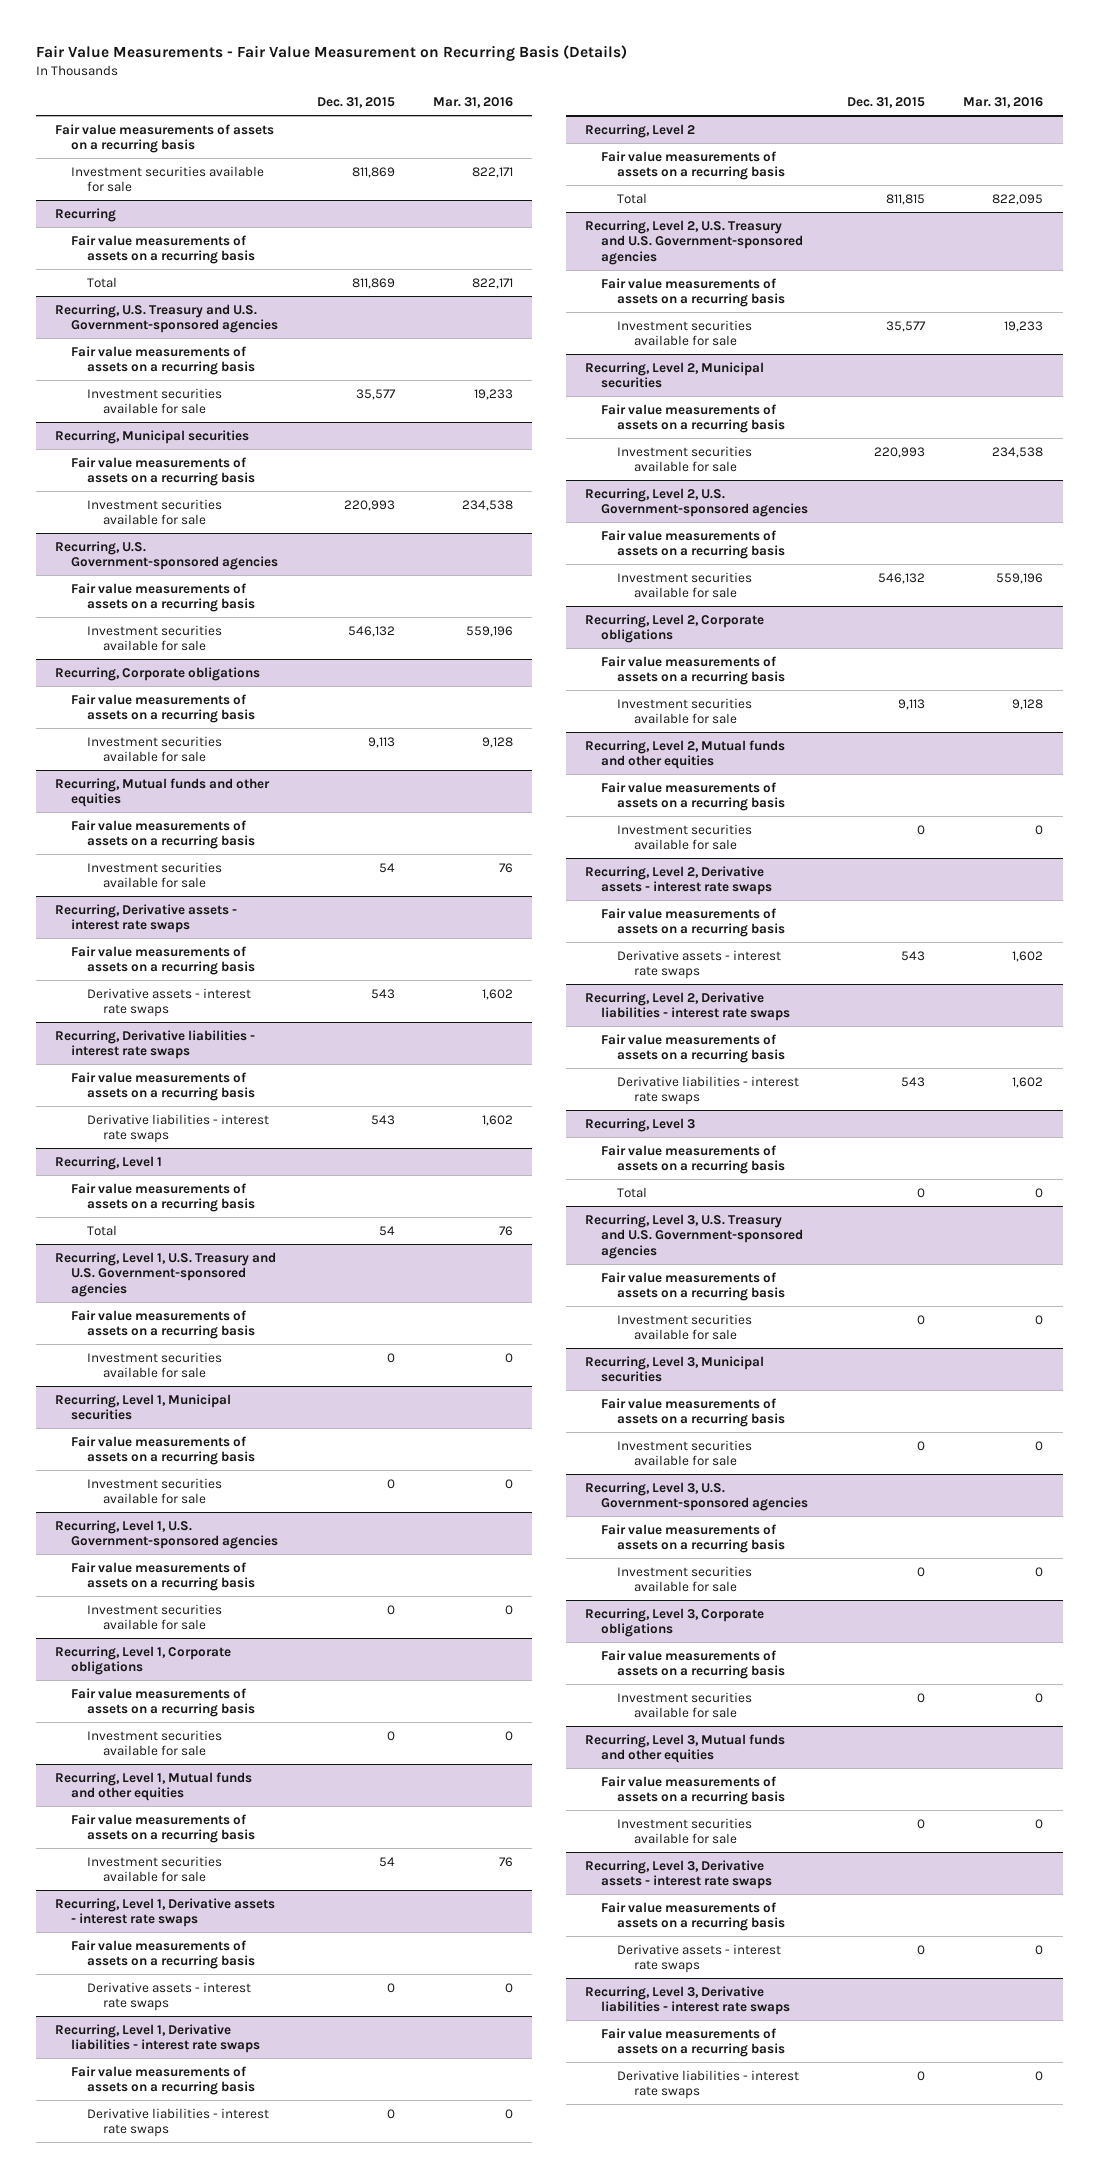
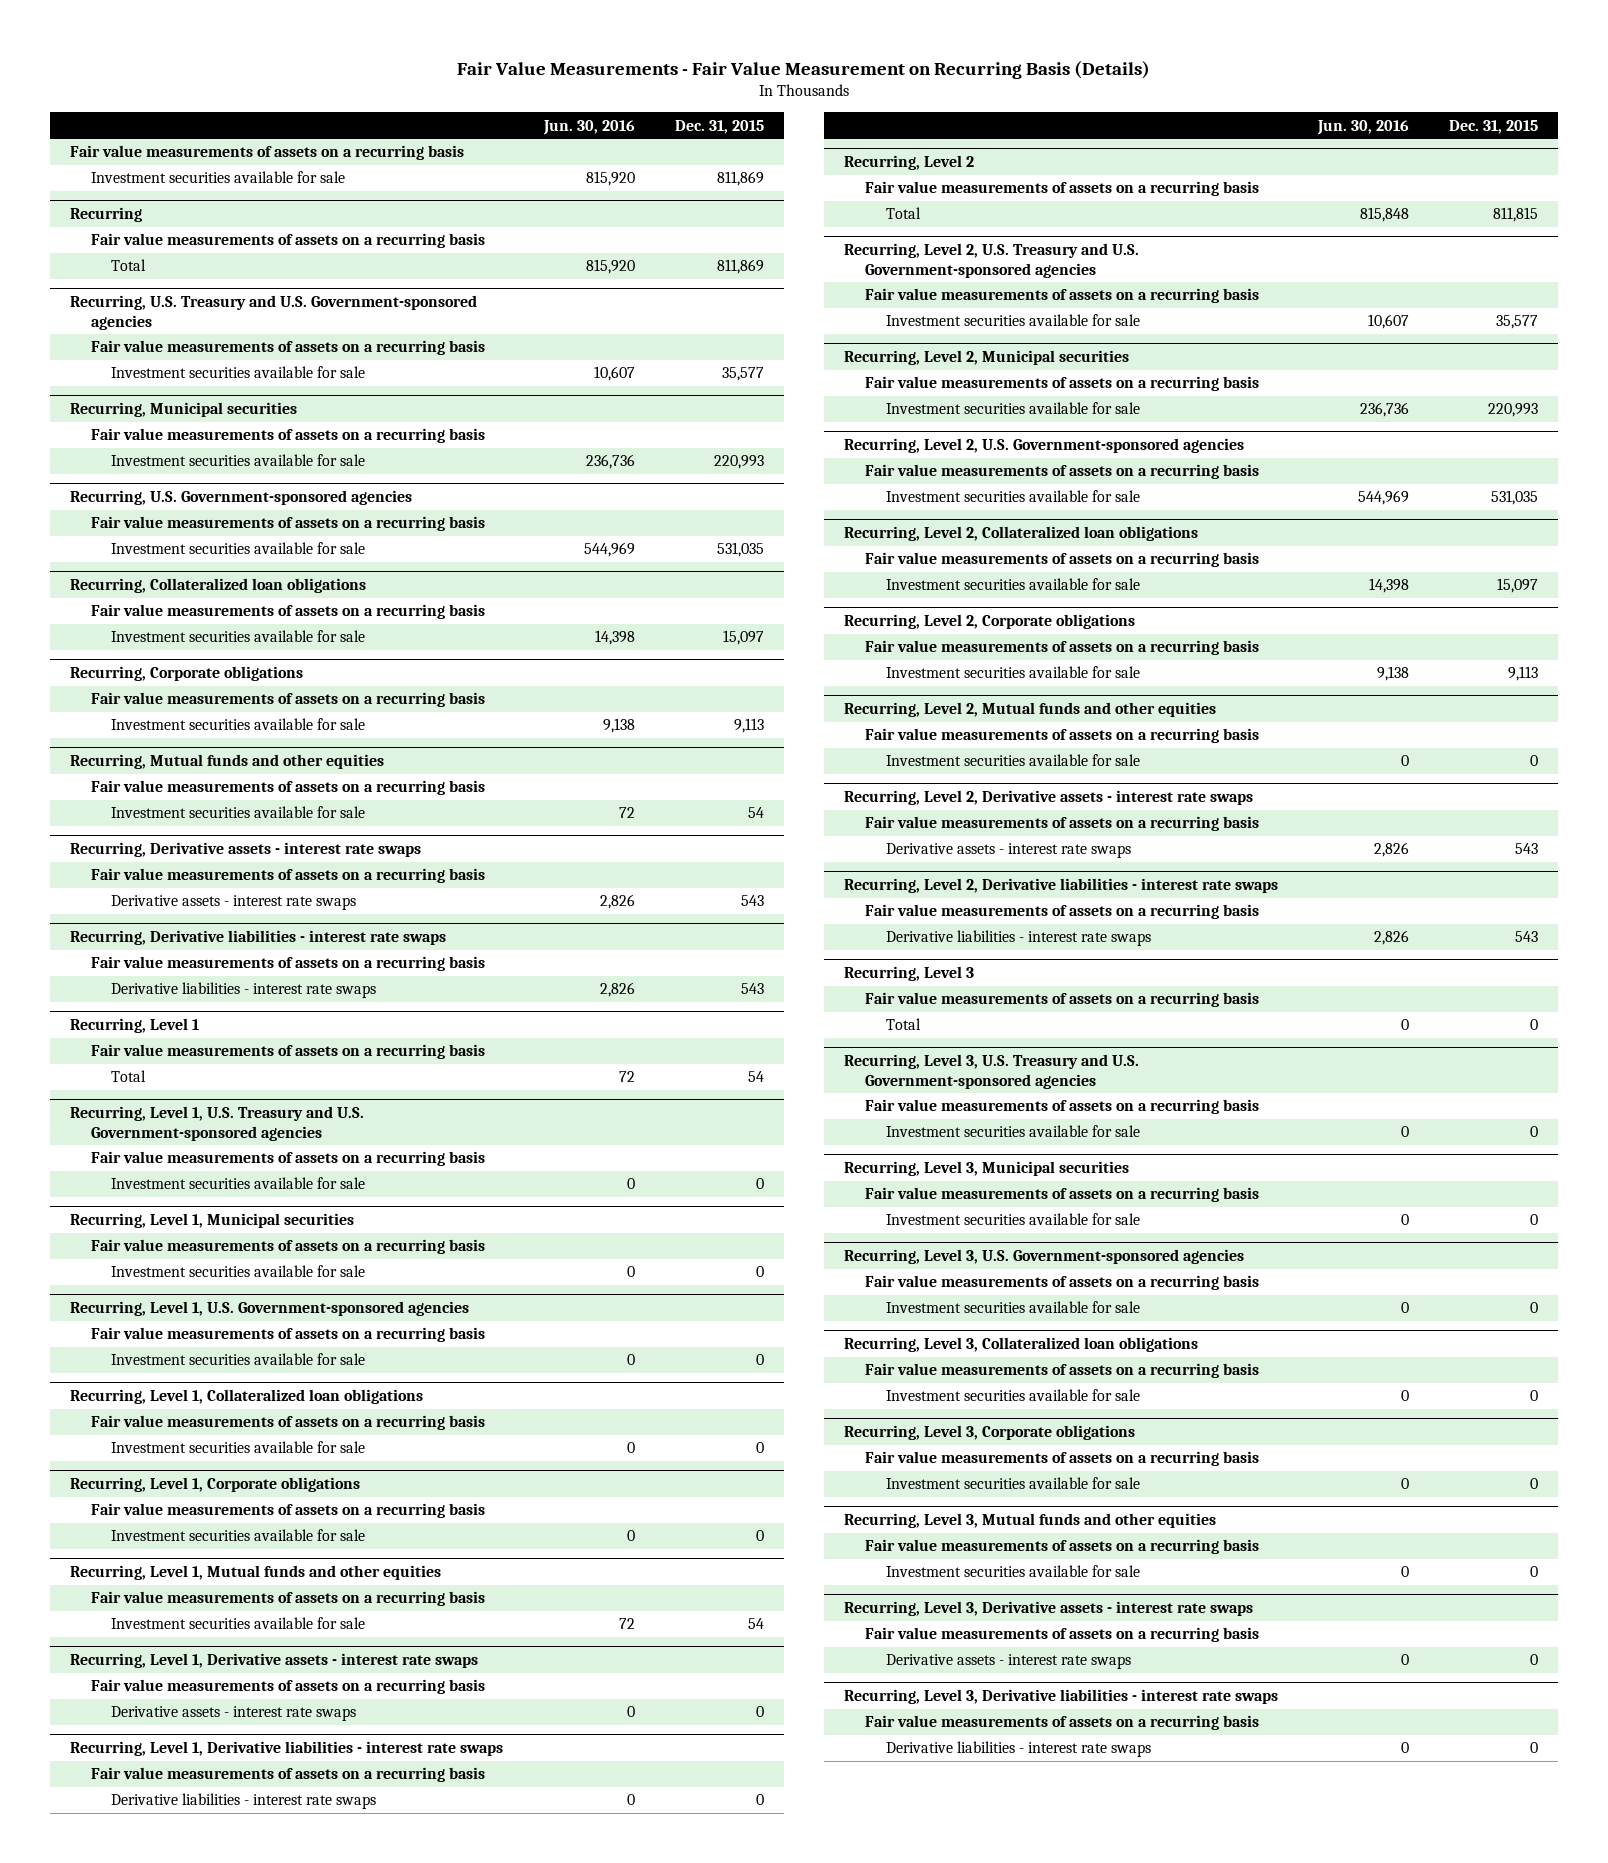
- | Dec. 31, 2015 | Mar. 31, 2016
+ | Jun. 30, 2016 | Dec. 31, 2015
@ Recurring, U.S. Government-sponsored agencies
- Investment securities available for sale | 546,132 | 559,196
+ Investment securities available for sale | 544,969 | 531,035
+ Recurring, Collateralized loan obligations
+ Fair value measurements of assets on a recurring basis
+ Investment securities available for sale | 14,398 | 15,097
+ Recurring, Level 1, Collateralized loan obligations
+ Fair value measurements of assets on a recurring basis
+ Investment securities available for sale | 0 | 0
@ Recurring, Level 2, U.S. Government-sponsored agencies
- Investment securities available for sale | 546,132 | 559,196
+ Investment securities available for sale | 544,969 | 531,035
+ Recurring, Level 2, Collateralized loan obligations
+ Fair value measurements of assets on a recurring basis
+ Investment securities available for sale | 14,398 | 15,097
+ Recurring, Level 3, Collateralized loan obligations
+ Fair value measurements of assets on a recurring basis
+ Investment securities available for sale | 0 | 0

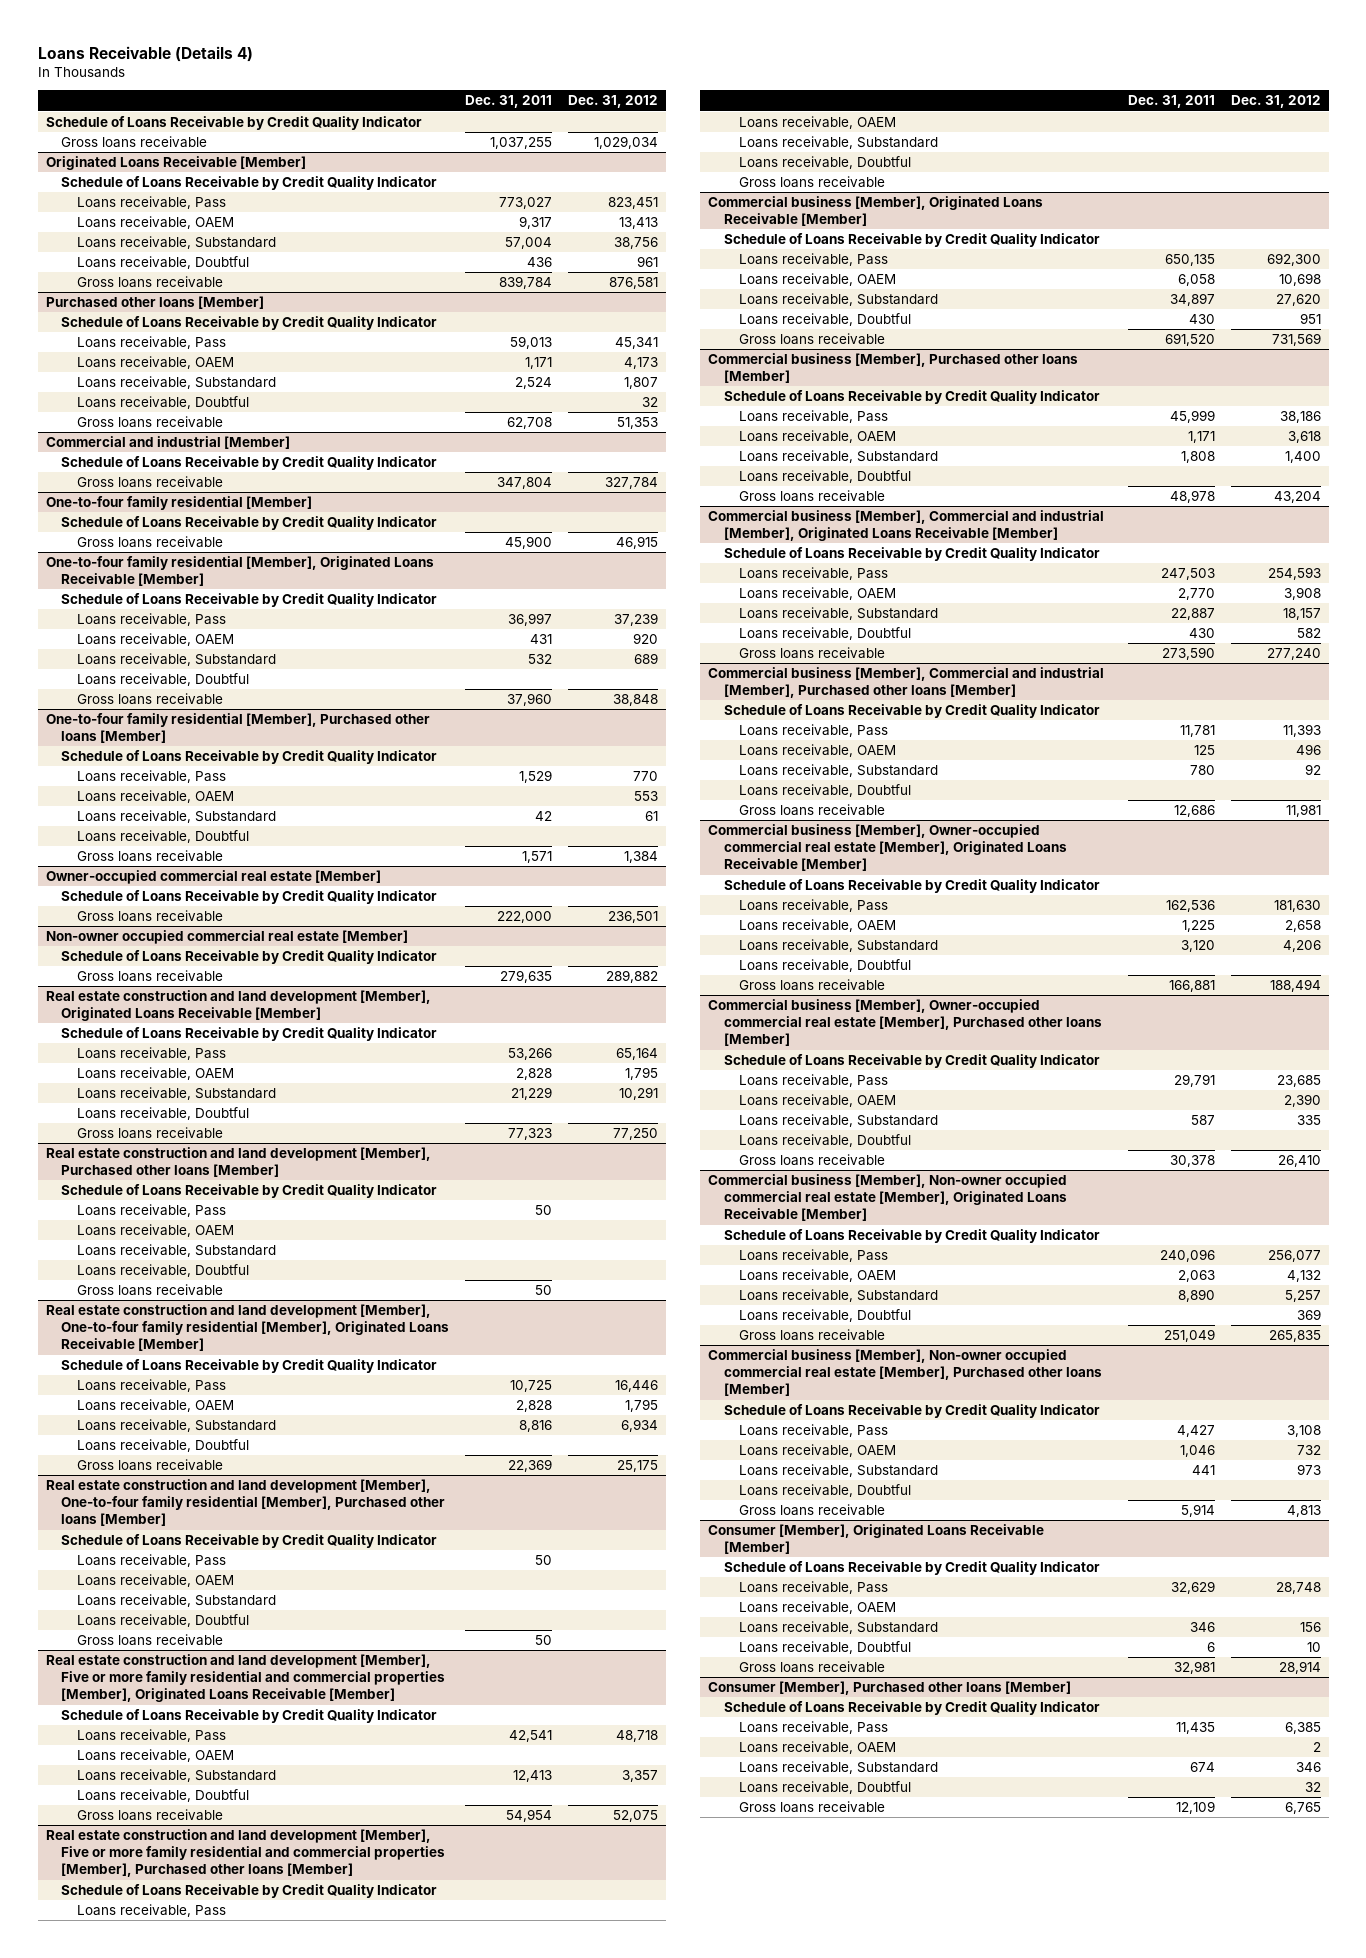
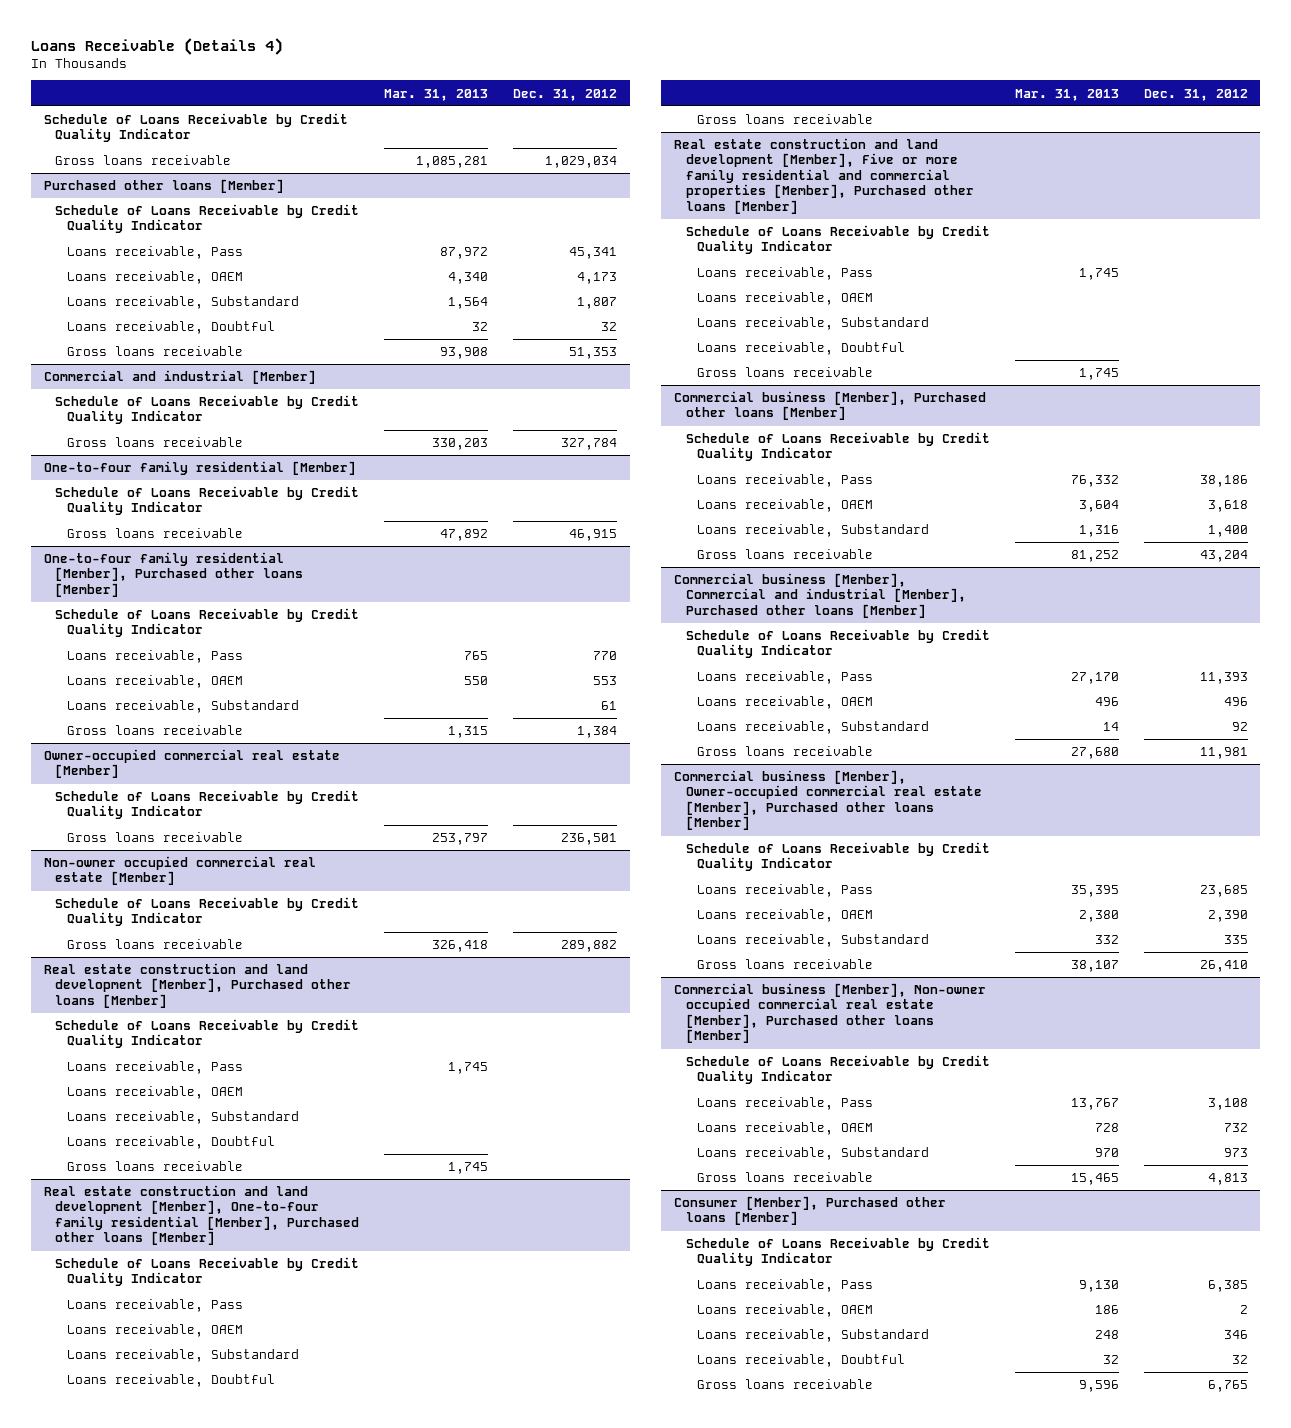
- | Dec. 31, 2011 | Dec. 31, 2012
+ | Mar. 31, 2013 | Dec. 31, 2012
- Originated Loans Receivable [Member]
- Schedule of Loans Receivable by Credit Quality Indicator
- Loans receivable, Pass | 773,027 | 823,451
- Loans receivable, OAEM | 9,317 | 13,413
- Loans receivable, Substandard | 57,004 | 38,756
- Loans receivable, Doubtful | 436 | 961
- Gross loans receivable | 839,784 | 876,581
- One-to-four family residential [Member], Originated Loans Receivable [Member]
- Schedule of Loans Receivable by Credit Quality Indicator
- Loans receivable, Pass | 36,997 | 37,239
- Loans receivable, OAEM | 431 | 920
- Loans receivable, Substandard | 532 | 689
- Loans receivable, Doubtful
- Gross loans receivable | 37,960 | 38,848
@ One-to-four family residential [Member], Purchased other loans [Member]
- Loans receivable, Doubtful
- Real estate construction and land development [Member], Originated Loans Receivable [Member]
- Schedule of Loans Receivable by Credit Quality Indicator
- Loans receivable, Pass | 53,266 | 65,164
- Loans receivable, OAEM | 2,828 | 1,795
- Loans receivable, Substandard | 21,229 | 10,291
- Loans receivable, Doubtful
- Gross loans receivable | 77,323 | 77,250
- Real estate construction and land development [Member], One-to-four family residential [Member], Originated Loans Receivable [Member]
- Schedule of Loans Receivable by Credit Quality Indicator
- Loans receivable, Pass | 10,725 | 16,446
- Loans receivable, OAEM | 2,828 | 1,795
- Loans receivable, Substandard | 8,816 | 6,934
- Loans receivable, Doubtful
- Gross loans receivable | 22,369 | 25,175
- Real estate construction and land development [Member], Five or more family residential and commercial properties [Member], Originated Loans Receivable [Member]
- Schedule of Loans Receivable by Credit Quality Indicator
- Loans receivable, Pass | 42,541 | 48,718
- Loans receivable, OAEM
- Loans receivable, Substandard | 12,413 | 3,357
- Loans receivable, Doubtful
- Gross loans receivable | 54,954 | 52,075
- Commercial business [Member], Originated Loans Receivable [Member]
- Schedule of Loans Receivable by Credit Quality Indicator
- Loans receivable, Pass | 650,135 | 692,300
- Loans receivable, OAEM | 6,058 | 10,698
- Loans receivable, Substandard | 34,897 | 27,620
- Loans receivable, Doubtful | 430 | 951
- Gross loans receivable | 691,520 | 731,569
@ Commercial business [Member], Purchased other loans [Member]
- Loans receivable, Doubtful
- Commercial business [Member], Commercial and industrial [Member], Originated Loans Receivable [Member]
- Schedule of Loans Receivable by Credit Quality Indicator
- Loans receivable, Pass | 247,503 | 254,593
- Loans receivable, OAEM | 2,770 | 3,908
- Loans receivable, Substandard | 22,887 | 18,157
- Loans receivable, Doubtful | 430 | 582
- Gross loans receivable | 273,590 | 277,240
@ Commercial business [Member], Commercial and industrial [Member], Purchased other loans [Member]
- Loans receivable, Doubtful
- Commercial business [Member], Owner-occupied commercial real estate [Member], Originated Loans Receivable [Member]
- Schedule of Loans Receivable by Credit Quality Indicator
- Loans receivable, Pass | 162,536 | 181,630
- Loans receivable, OAEM | 1,225 | 2,658
- Loans receivable, Substandard | 3,120 | 4,206
- Loans receivable, Doubtful
- Gross loans receivable | 166,881 | 188,494
@ Commercial business [Member], Owner-occupied commercial real estate [Member], Purchased other loans [Member]
- Loans receivable, Doubtful
- Commercial business [Member], Non-owner occupied commercial real estate [Member], Originated Loans Receivable [Member]
- Schedule of Loans Receivable by Credit Quality Indicator
- Loans receivable, Pass | 240,096 | 256,077
- Loans receivable, OAEM | 2,063 | 4,132
- Loans receivable, Substandard | 8,890 | 5,257
- Loans receivable, Doubtful | | 369
- Gross loans receivable | 251,049 | 265,835
@ Commercial business [Member], Non-owner occupied commercial real estate [Member], Purchased other loans [Member]
- Loans receivable, Doubtful
- Consumer [Member], Originated Loans Receivable [Member]
- Schedule of Loans Receivable by Credit Quality Indicator
- Loans receivable, Pass | 32,629 | 28,748
- Loans receivable, OAEM
- Loans receivable, Substandard | 346 | 156
- Loans receivable, Doubtful | 6 | 10
- Gross loans receivable | 32,981 | 28,914

